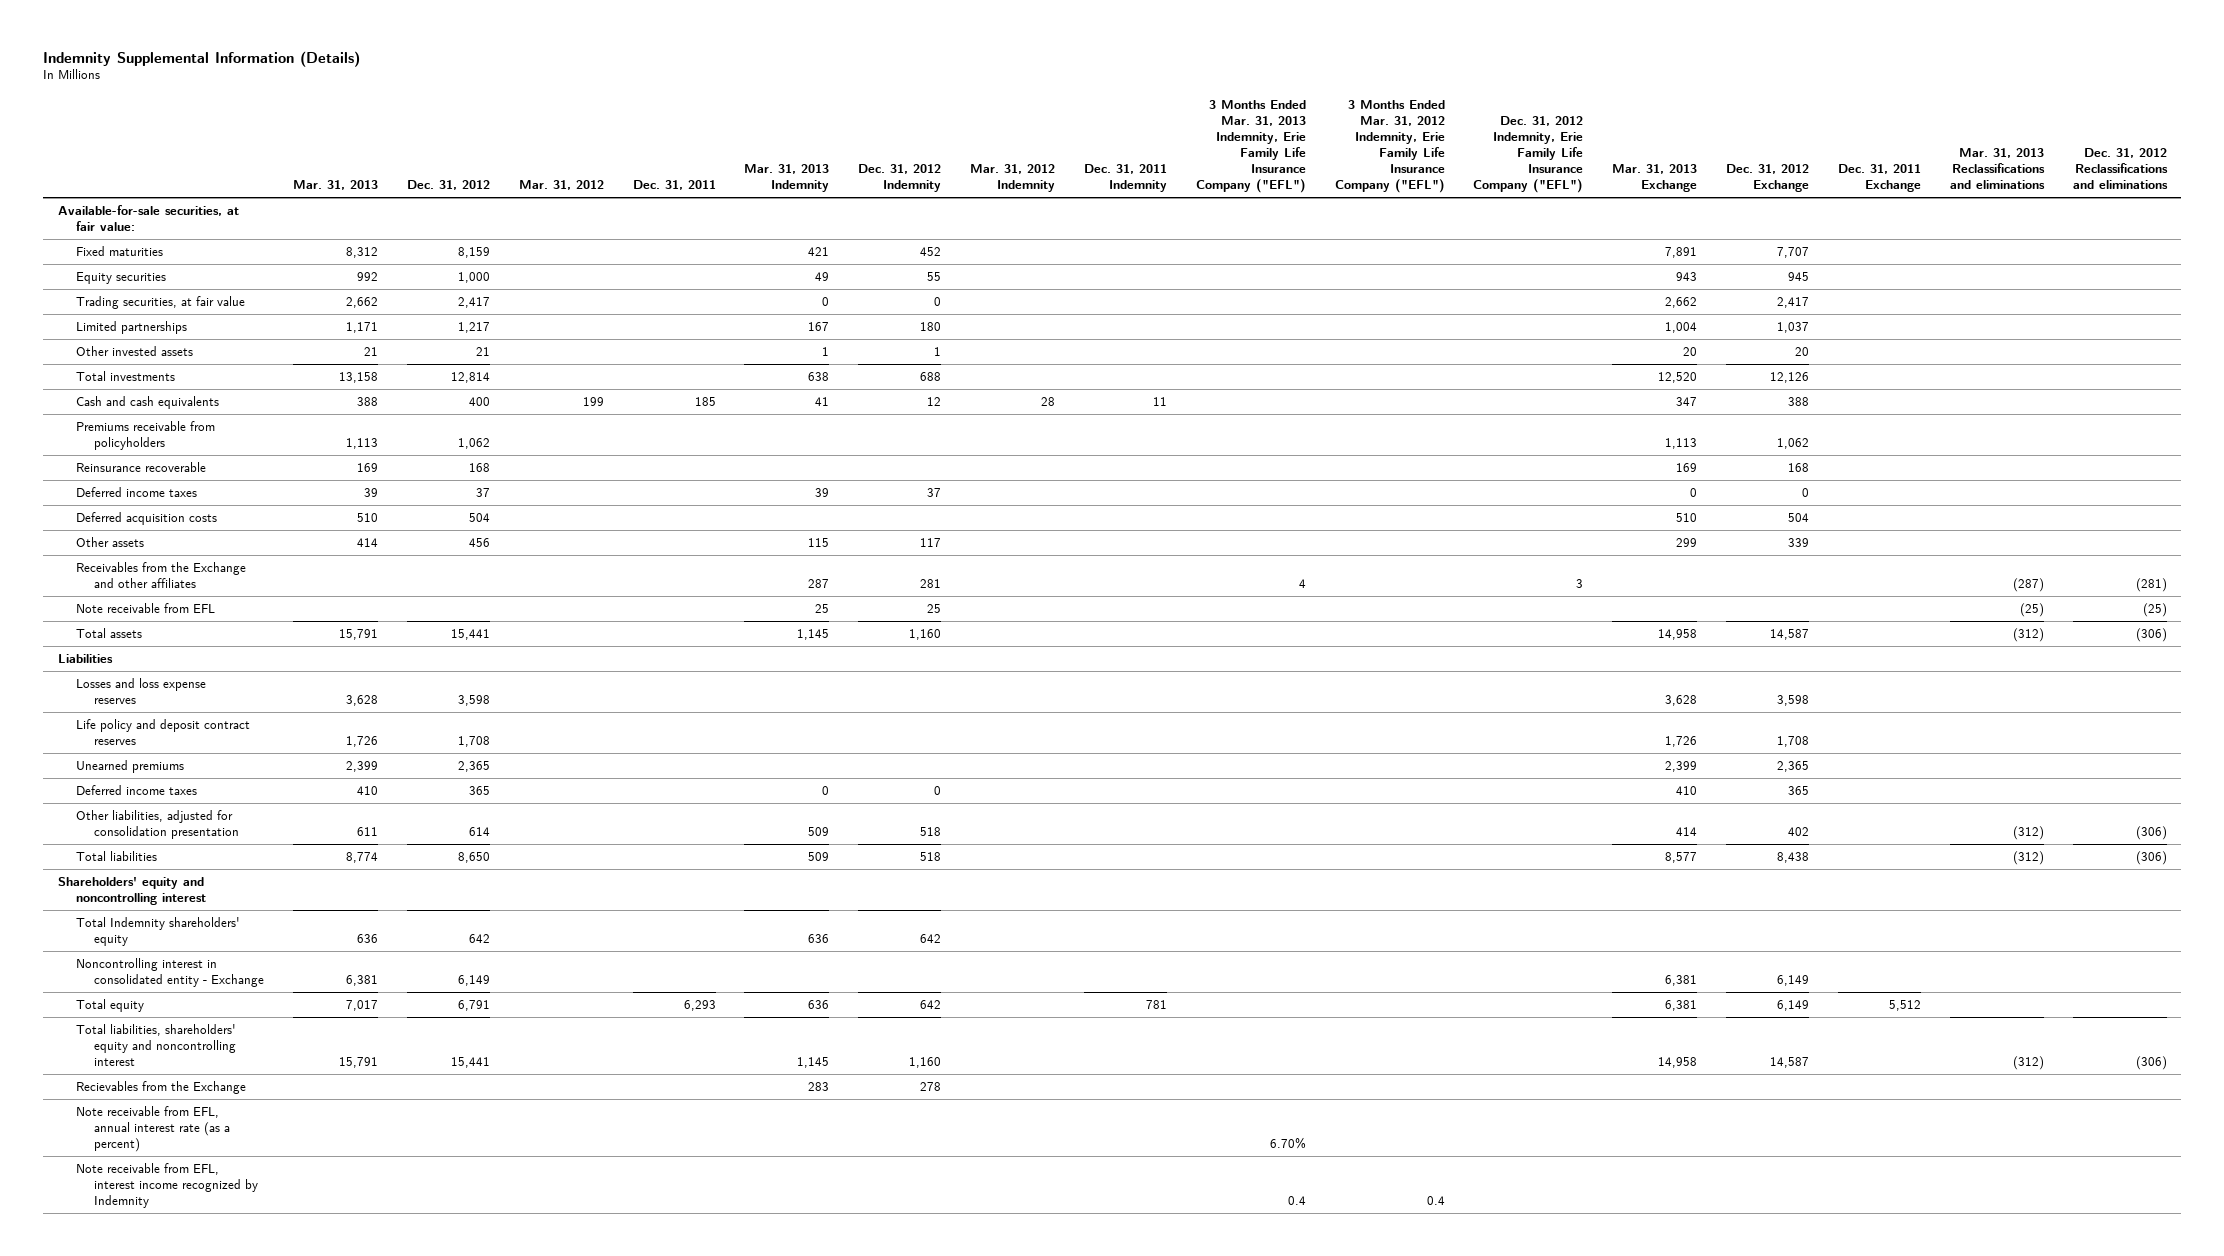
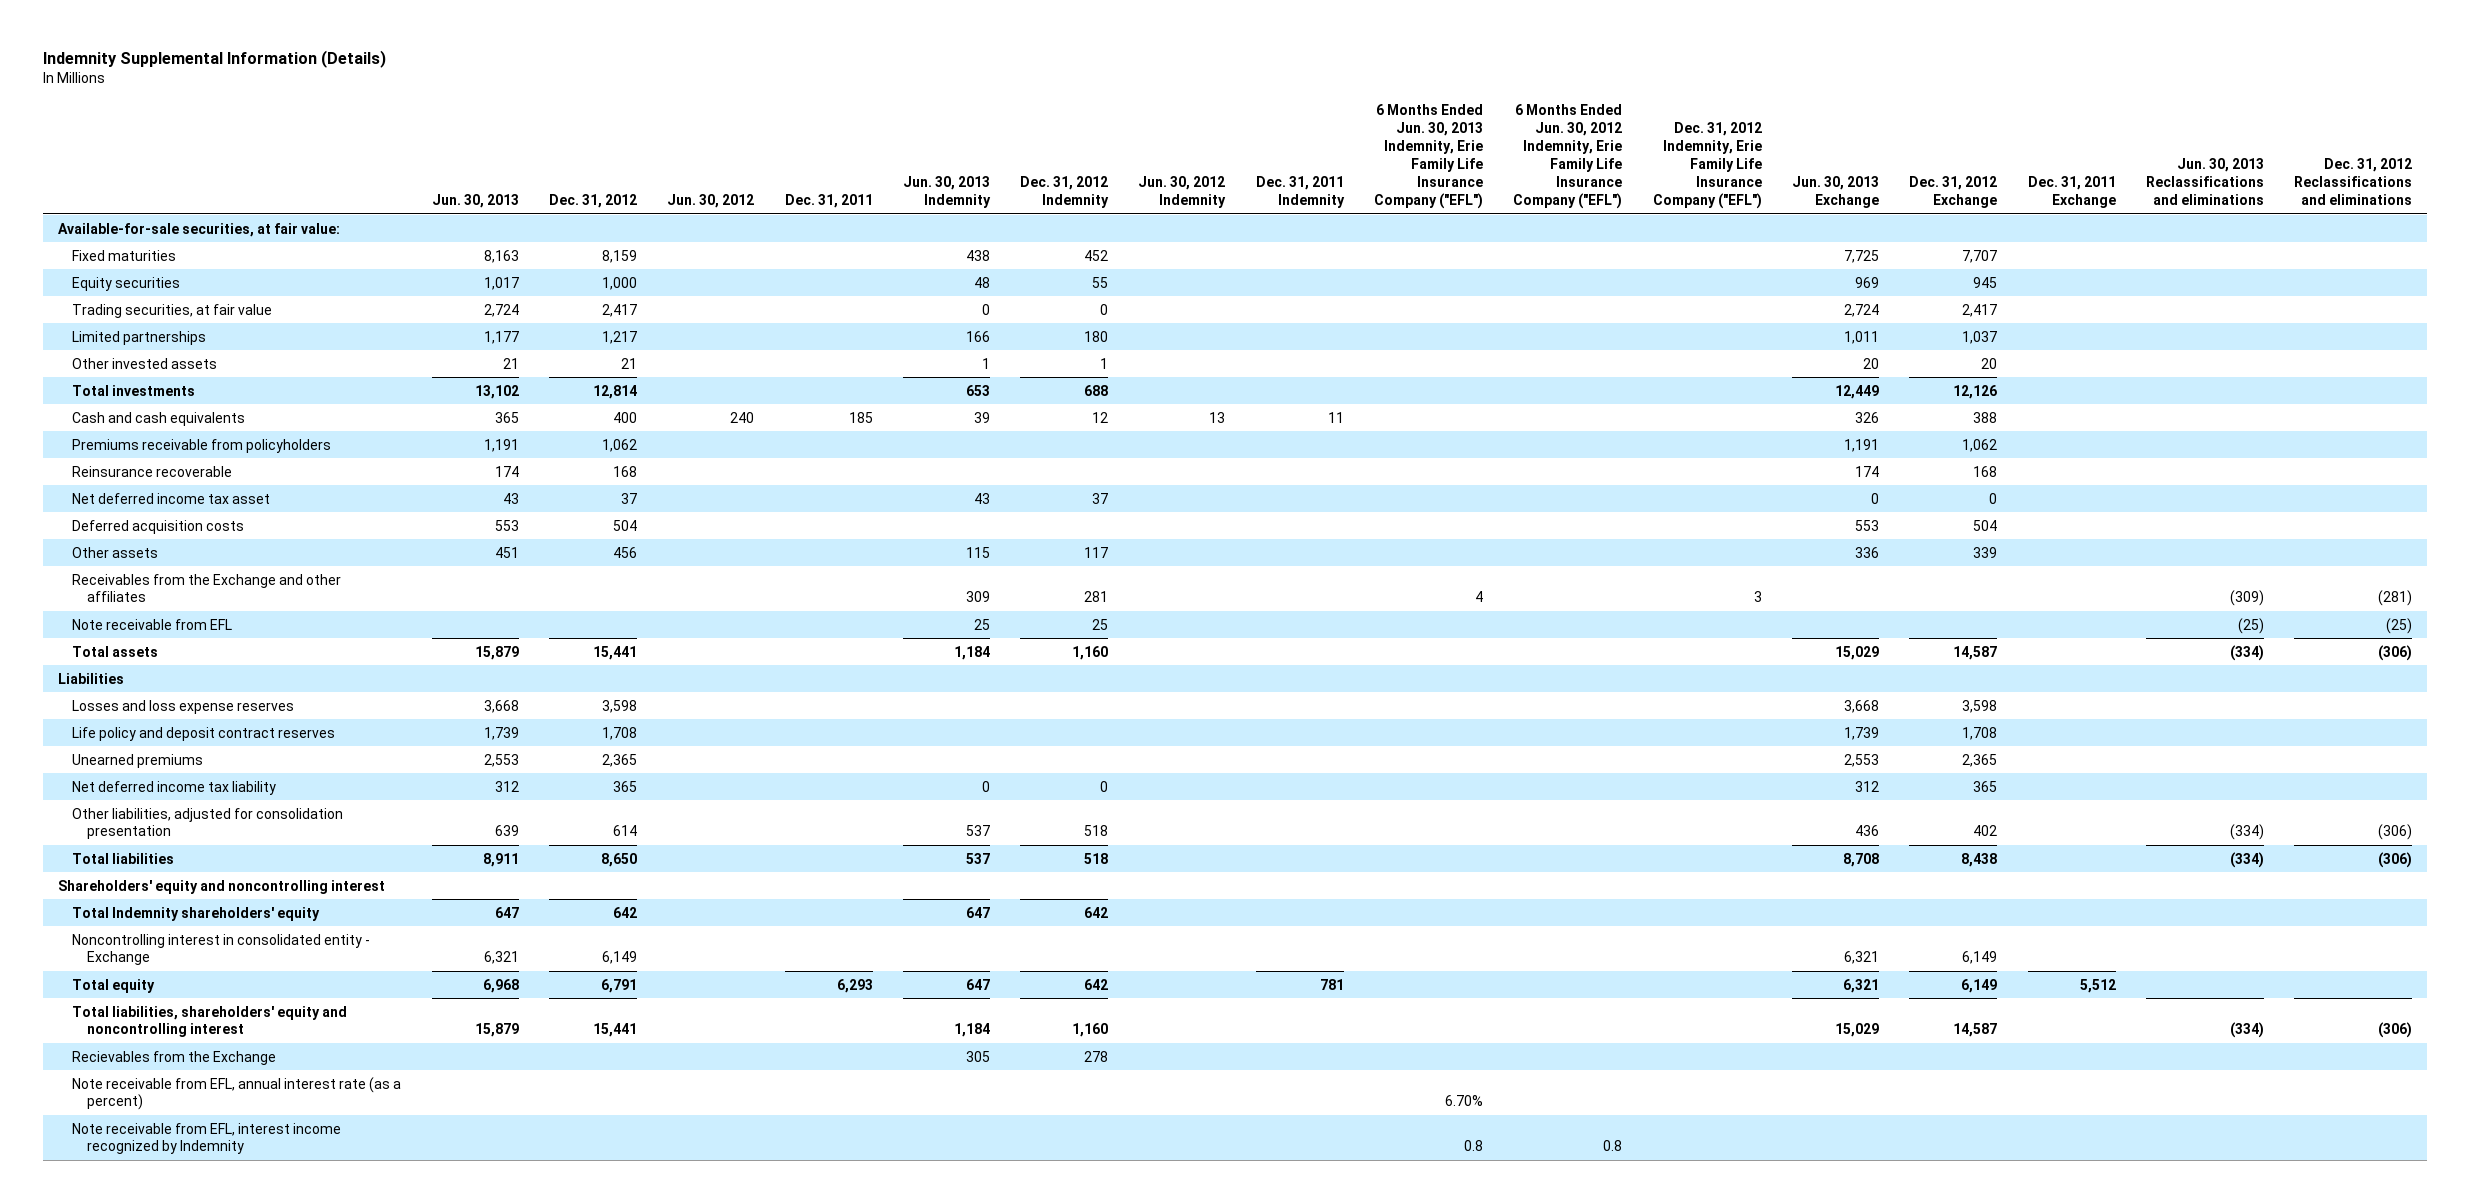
- | Mar. 31, 2013 | Dec. 31, 2012 | Mar. 31, 2012 | Dec. 31, 2011 | Mar. 31, 2013 Indemnity | Dec. 31, 2012 Indemnity | Mar. 31, 2012 Indemnity | Dec. 31, 2011 Indemnity | 3 Months Ended Mar. 31, 2013 Indemnity, Erie Family Life Insurance Company ("EFL") | 3 Months Ended Mar. 31, 2012 Indemnity, Erie Family Life Insurance Company ("EFL") | Dec. 31, 2012 Indemnity, Erie Family Life Insurance Company ("EFL") | Mar. 31, 2013 Exchange | Dec. 31, 2012 Exchange | Dec. 31, 2011 Exchange | Mar. 31, 2013 Reclassifications and eliminations | Dec. 31, 2012 Reclassifications and eliminations
+ | Jun. 30, 2013 | Dec. 31, 2012 | Jun. 30, 2012 | Dec. 31, 2011 | Jun. 30, 2013 Indemnity | Dec. 31, 2012 Indemnity | Jun. 30, 2012 Indemnity | Dec. 31, 2011 Indemnity | 6 Months Ended Jun. 30, 2013 Indemnity, Erie Family Life Insurance Company ("EFL") | 6 Months Ended Jun. 30, 2012 Indemnity, Erie Family Life Insurance Company ("EFL") | Dec. 31, 2012 Indemnity, Erie Family Life Insurance Company ("EFL") | Jun. 30, 2013 Exchange | Dec. 31, 2012 Exchange | Dec. 31, 2011 Exchange | Jun. 30, 2013 Reclassifications and eliminations | Dec. 31, 2012 Reclassifications and eliminations
- Deferred income taxes | 39 | 37 | | | 39 | 37 | | | | | | 0 | 0 | | |
+ Net deferred income tax asset | 43 | 37 | | | 43 | 37 | | | | | | 0 | 0 | | |
- Deferred income taxes | 410 | 365 | | | 0 | 0 | | | | | | 410 | 365 | | |
+ Net deferred income tax liability | 312 | 365 | | | 0 | 0 | | | | | | 312 | 365 | | |

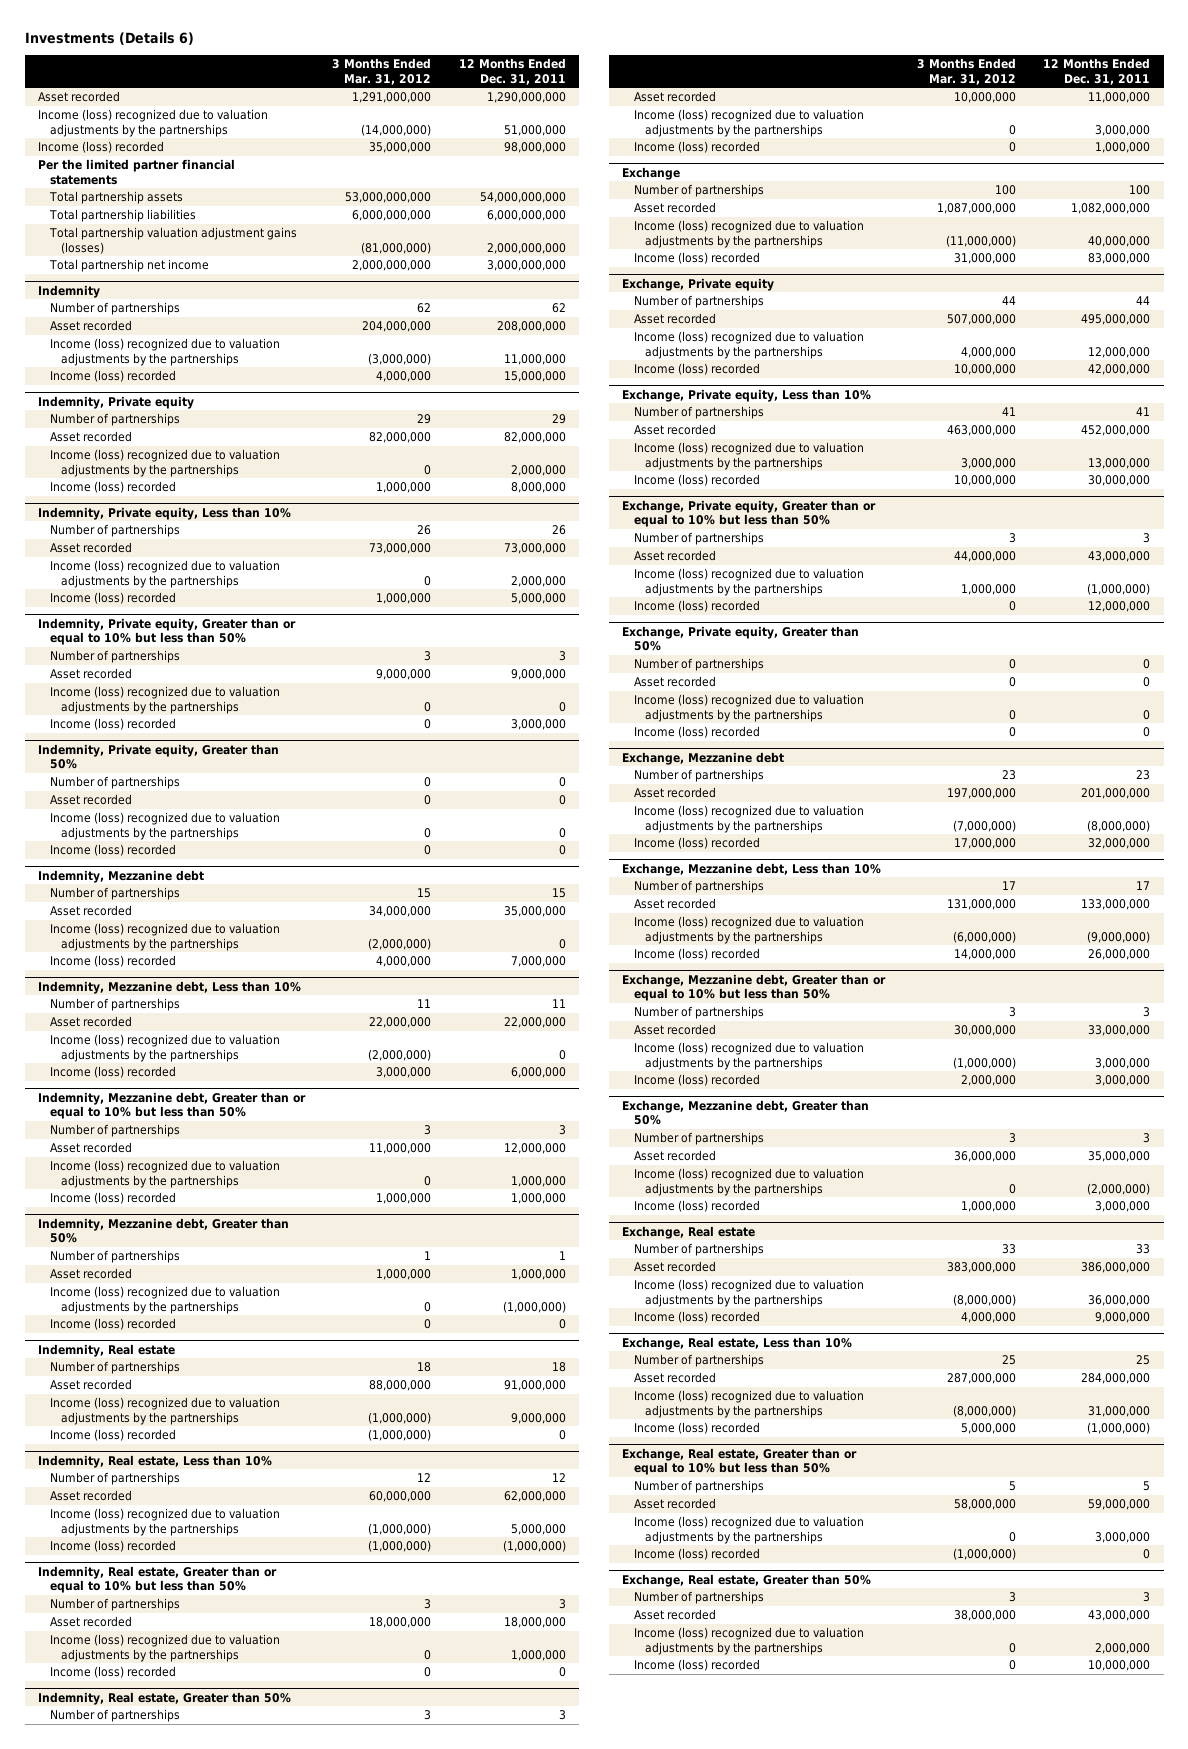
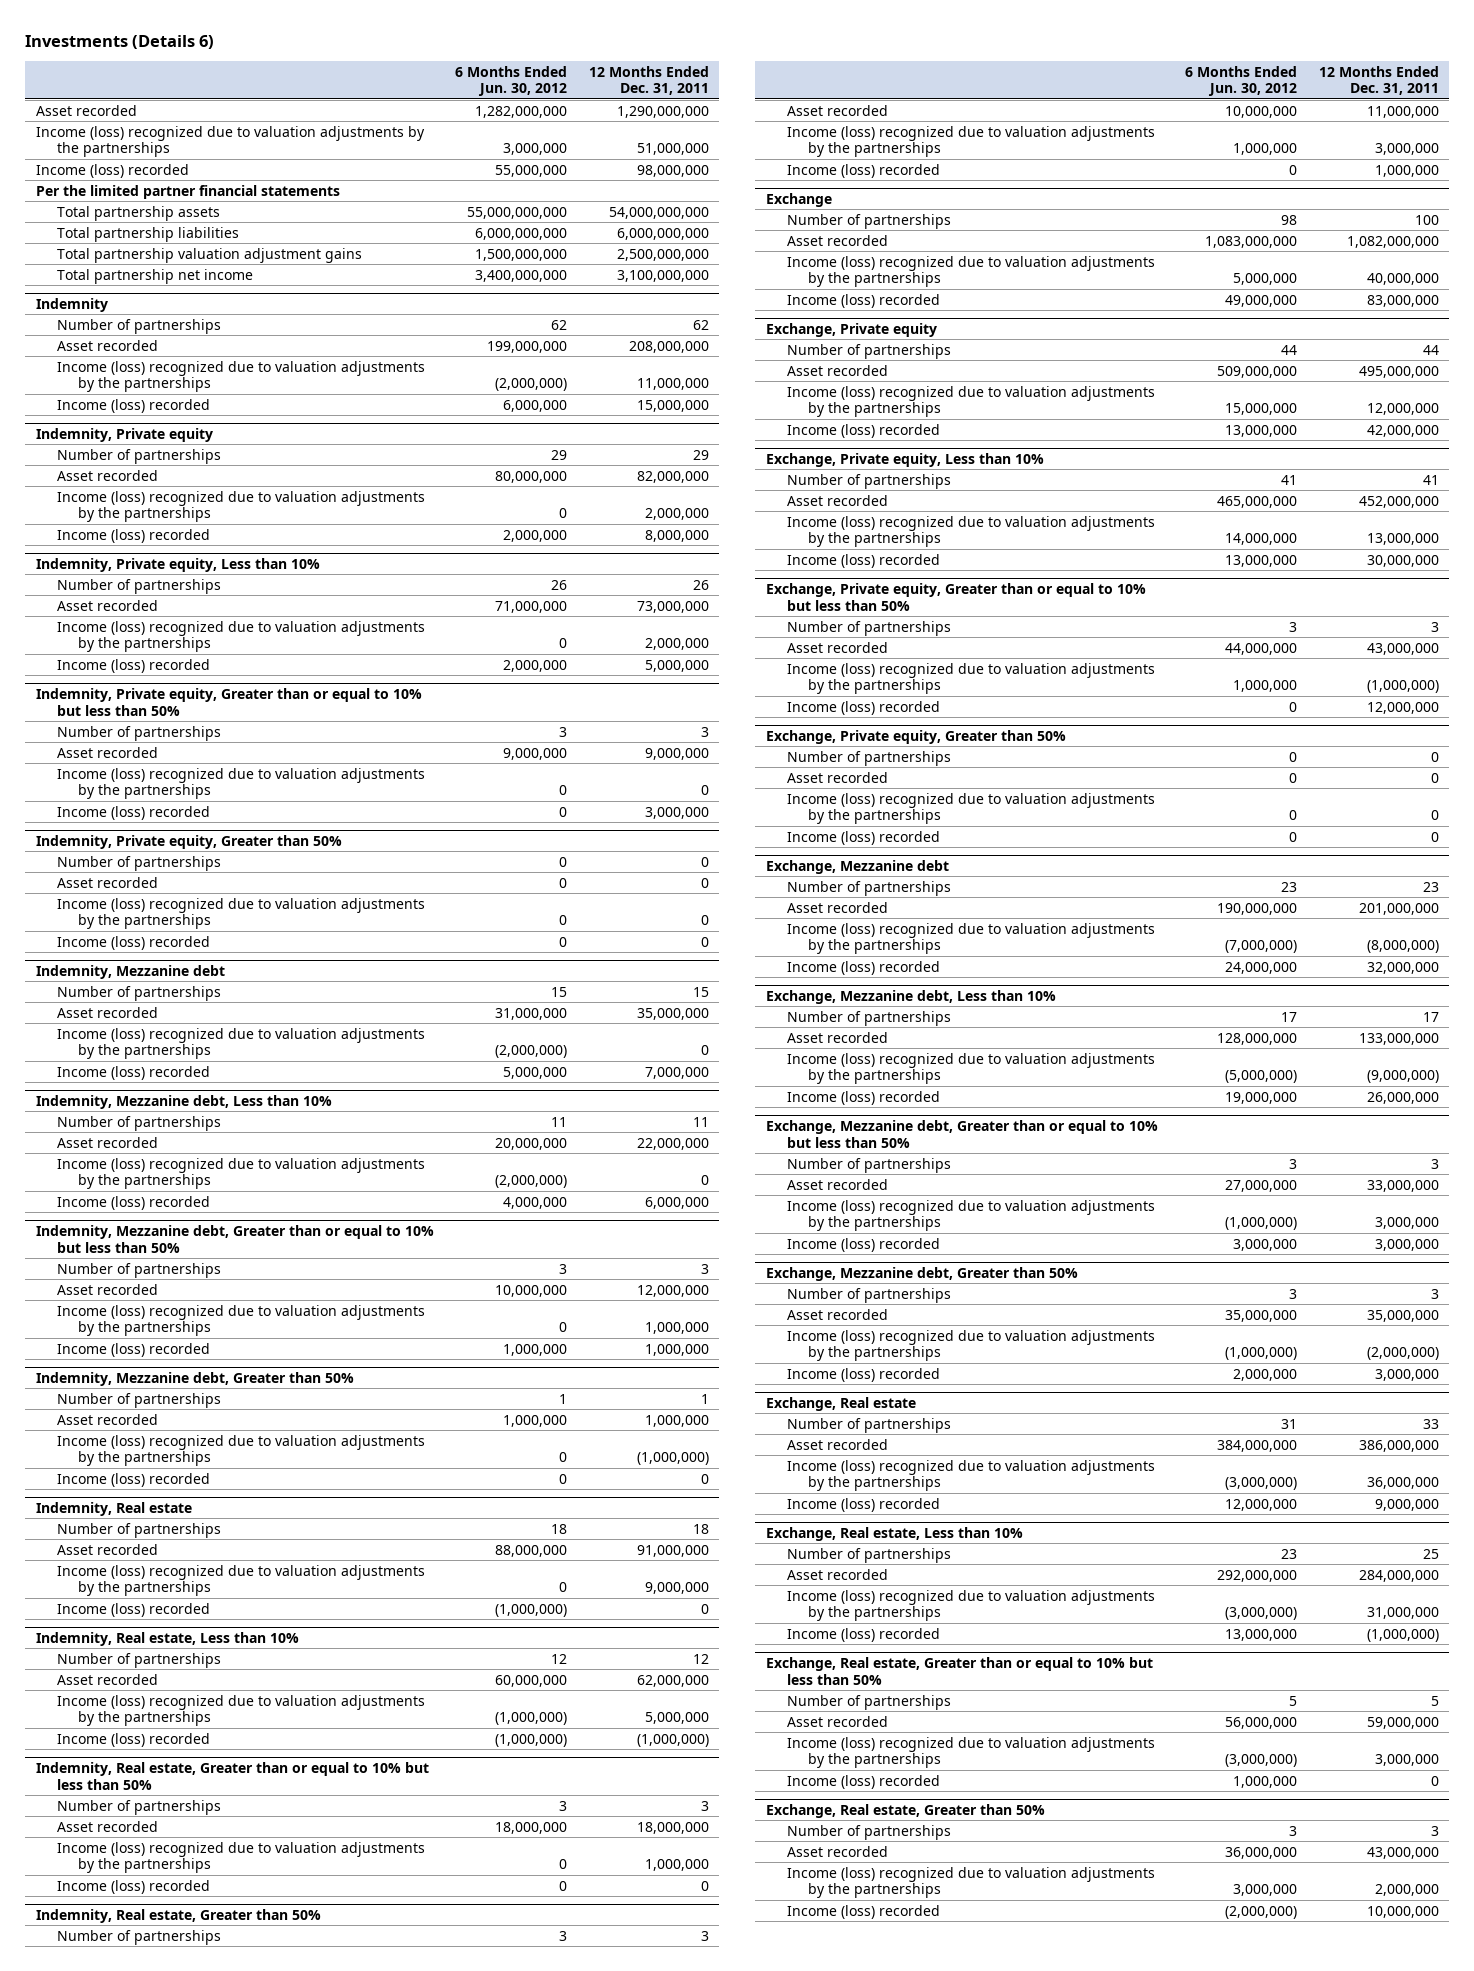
- | 3 Months Ended Mar. 31, 2012 | 12 Months Ended Dec. 31, 2011
+ | 6 Months Ended Jun. 30, 2012 | 12 Months Ended Dec. 31, 2011
- Total partnership valuation adjustment gains (losses) | (81,000,000) | 2,000,000,000
- Total partnership net income | 2,000,000,000 | 3,000,000,000
+ Total partnership valuation adjustment gains | 1,500,000,000 | 2,500,000,000
+ Total partnership net income | 3,400,000,000 | 3,100,000,000

